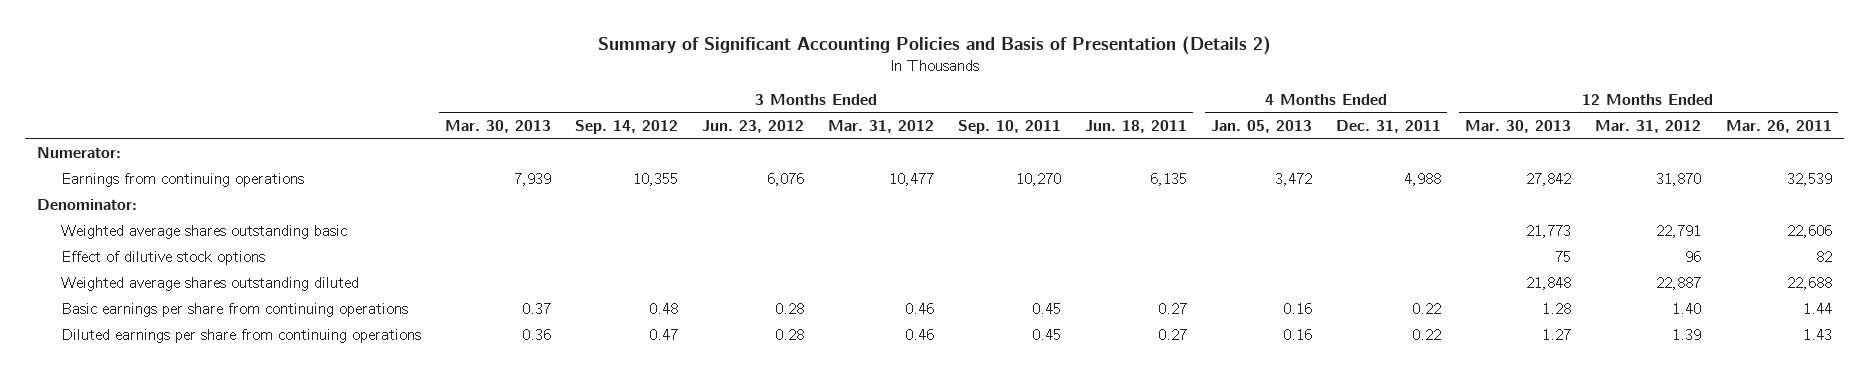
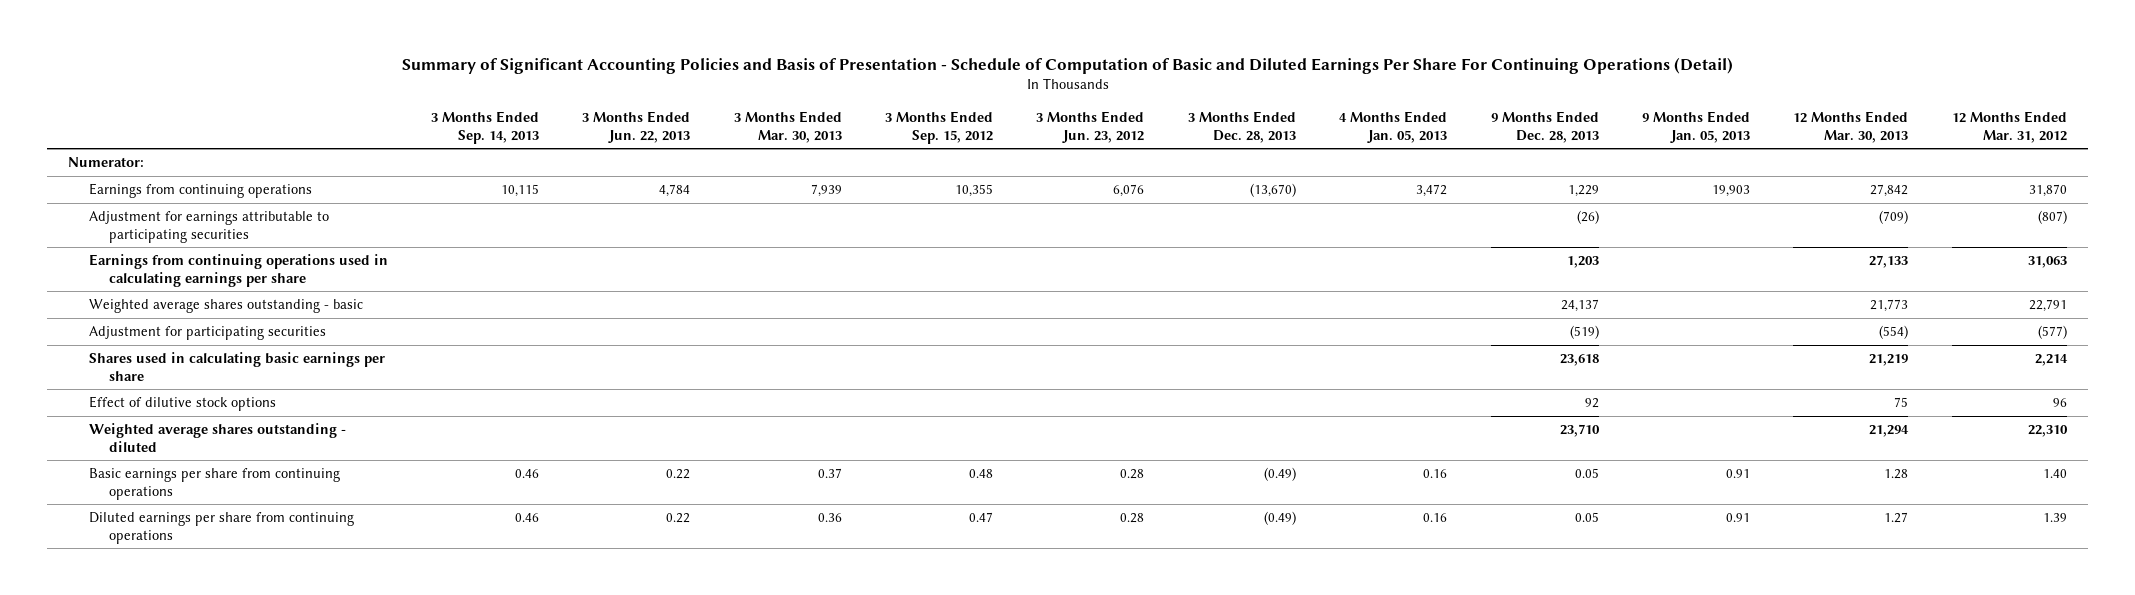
- Summary of Significant Accounting Policies and Basis of Presentation (Details 2)
+ Summary of Significant Accounting Policies and Basis of Presentation - Schedule of Computation of Basic and Diluted Earnings Per Share For Continuing Operations (Detail)
- | 3 Months Ended Mar. 30, 2013 | 3 Months Ended Sep. 14, 2012 | 3 Months Ended Jun. 23, 2012 | 3 Months Ended Mar. 31, 2012 | 3 Months Ended Sep. 10, 2011 | 3 Months Ended Jun. 18, 2011 | 4 Months Ended Jan. 05, 2013 | 4 Months Ended Dec. 31, 2011 | 12 Months Ended Mar. 30, 2013 | 12 Months Ended Mar. 31, 2012 | 12 Months Ended Mar. 26, 2011
+ | 3 Months Ended Sep. 14, 2013 | 3 Months Ended Jun. 22, 2013 | 3 Months Ended Mar. 30, 2013 | 3 Months Ended Sep. 15, 2012 | 3 Months Ended Jun. 23, 2012 | 3 Months Ended Dec. 28, 2013 | 4 Months Ended Jan. 05, 2013 | 9 Months Ended Dec. 28, 2013 | 9 Months Ended Jan. 05, 2013 | 12 Months Ended Mar. 30, 2013 | 12 Months Ended Mar. 31, 2012
- Denominator:
- Weighted average shares outstanding basic | | | | | | | | | 21,773 | 22,791 | 22,606
+ Adjustment for earnings attributable to participating securities | | | | | | | | (26) | | (709) | (807)
+ Earnings from continuing operations used in calculating earnings per share | | | | | | | | 1,203 | | 27,133 | 31,063
+ Weighted average shares outstanding - basic | | | | | | | | 24,137 | | 21,773 | 22,791
+ Adjustment for participating securities | | | | | | | | (519) | | (554) | (577)
+ Shares used in calculating basic earnings per share | | | | | | | | 23,618 | | 21,219 | 2,214
- Weighted average shares outstanding diluted | | | | | | | | | 21,848 | 22,887 | 22,688
+ Weighted average shares outstanding - diluted | | | | | | | | 23,710 | | 21,294 | 22,310

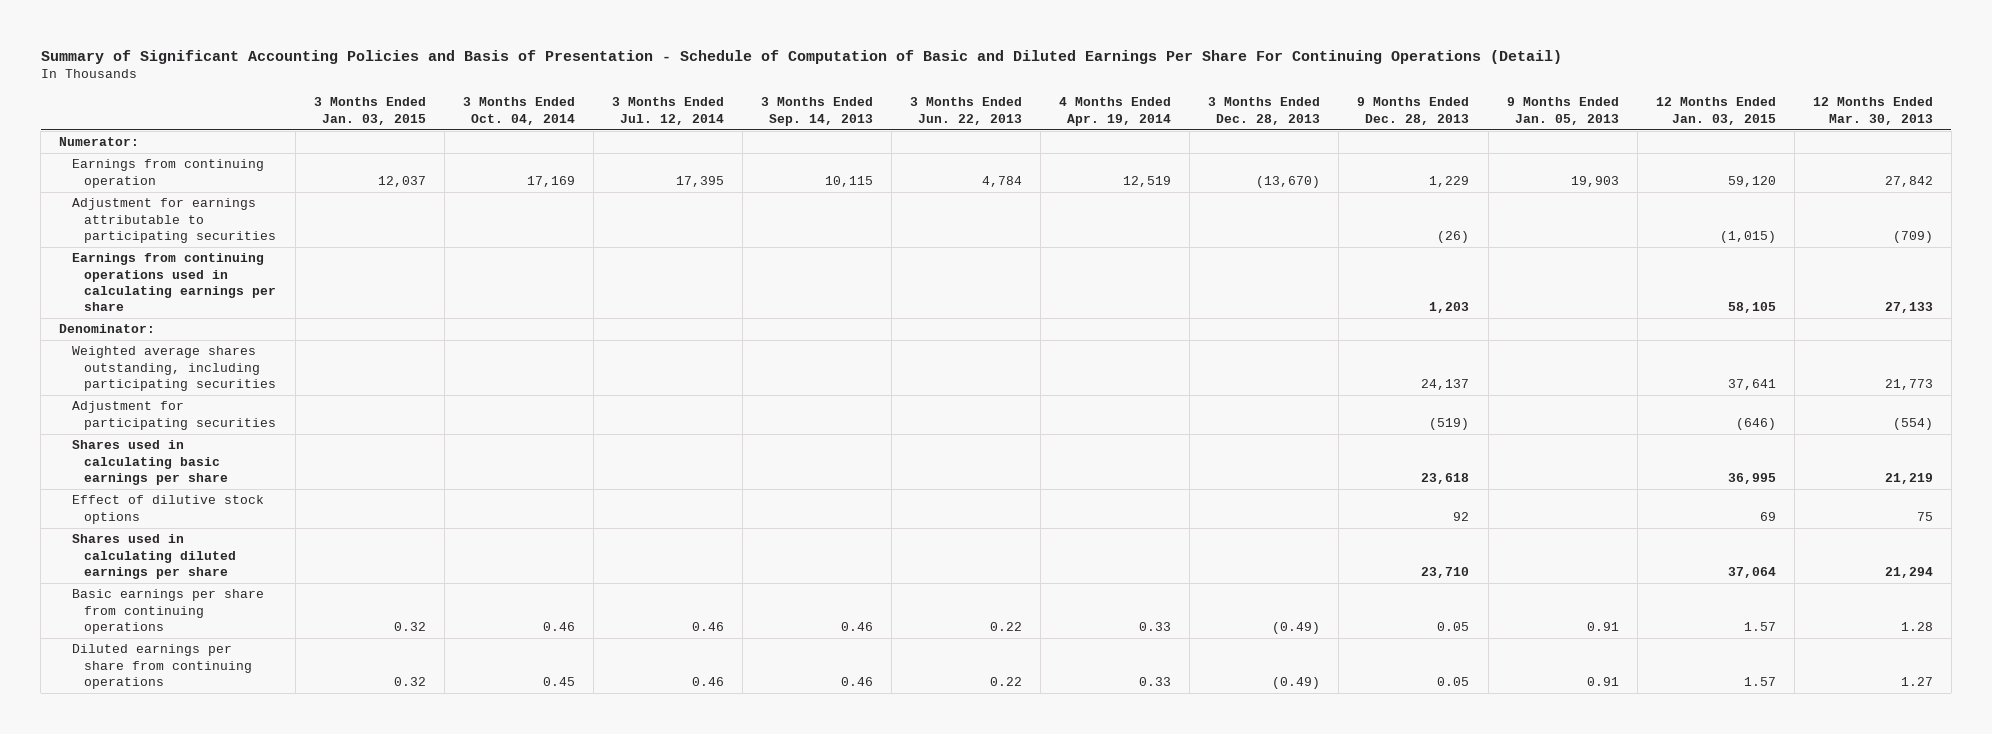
- | 3 Months Ended Sep. 14, 2013 | 3 Months Ended Jun. 22, 2013 | 3 Months Ended Mar. 30, 2013 | 3 Months Ended Sep. 15, 2012 | 3 Months Ended Jun. 23, 2012 | 3 Months Ended Dec. 28, 2013 | 4 Months Ended Jan. 05, 2013 | 9 Months Ended Dec. 28, 2013 | 9 Months Ended Jan. 05, 2013 | 12 Months Ended Mar. 30, 2013 | 12 Months Ended Mar. 31, 2012
+ | 3 Months Ended Jan. 03, 2015 | 3 Months Ended Oct. 04, 2014 | 3 Months Ended Jul. 12, 2014 | 3 Months Ended Sep. 14, 2013 | 3 Months Ended Jun. 22, 2013 | 4 Months Ended Apr. 19, 2014 | 3 Months Ended Dec. 28, 2013 | 9 Months Ended Dec. 28, 2013 | 9 Months Ended Jan. 05, 2013 | 12 Months Ended Jan. 03, 2015 | 12 Months Ended Mar. 30, 2013
- Earnings from continuing operations | 10,115 | 4,784 | 7,939 | 10,355 | 6,076 | (13,670) | 3,472 | 1,229 | 19,903 | 27,842 | 31,870
+ Earnings from continuing operation | 12,037 | 17,169 | 17,395 | 10,115 | 4,784 | 12,519 | (13,670) | 1,229 | 19,903 | 59,120 | 27,842
- Weighted average shares outstanding - basic | | | | | | | | 24,137 | | 21,773 | 22,791
+ Denominator:
+ Weighted average shares outstanding, including participating securities | | | | | | | | 24,137 | | 37,641 | 21,773
- Weighted average shares outstanding - diluted | | | | | | | | 23,710 | | 21,294 | 22,310
+ Shares used in calculating diluted earnings per share | | | | | | | | 23,710 | | 37,064 | 21,294

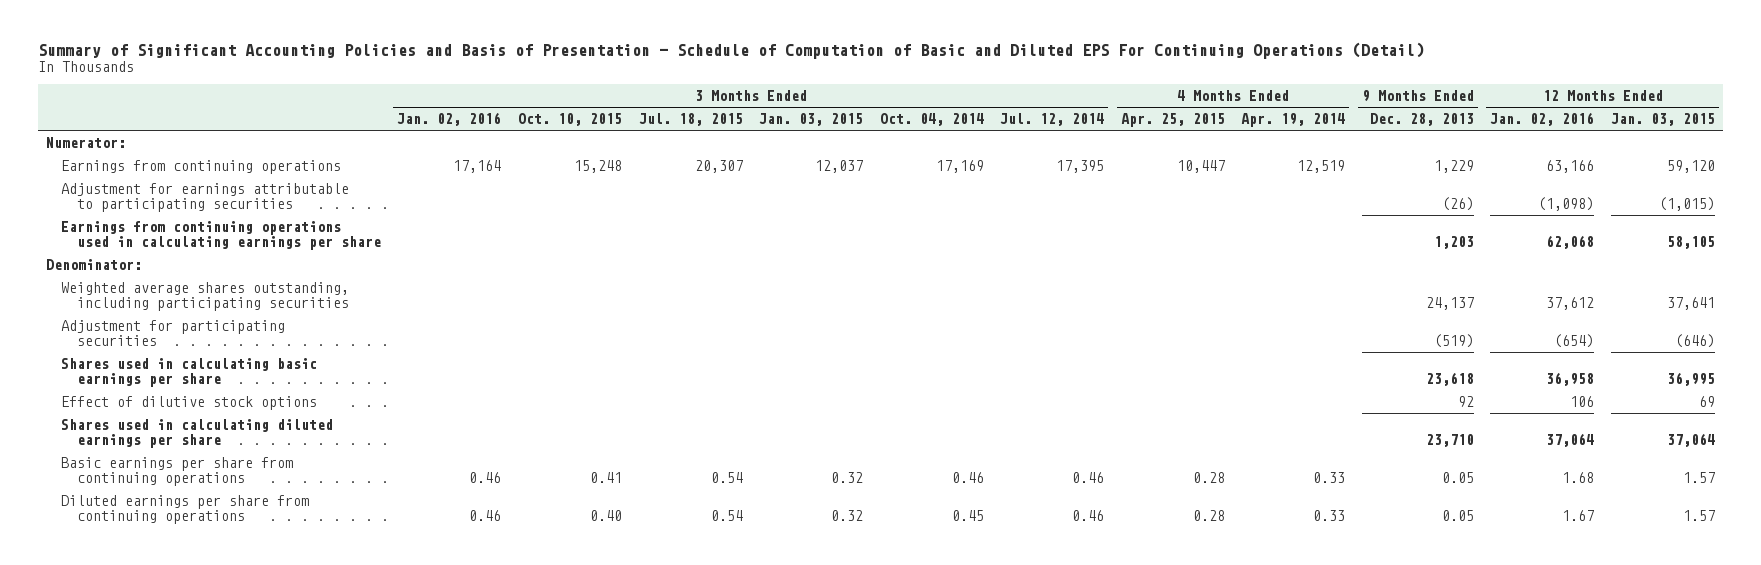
- Summary of Significant Accounting Policies and Basis of Presentation - Schedule of Computation of Basic and Diluted Earnings Per Share For Continuing Operations (Detail)
+ Summary of Significant Accounting Policies and Basis of Presentation - Schedule of Computation of Basic and Diluted EPS For Continuing Operations (Detail)
- | 3 Months Ended Jan. 03, 2015 | 3 Months Ended Oct. 04, 2014 | 3 Months Ended Jul. 12, 2014 | 3 Months Ended Sep. 14, 2013 | 3 Months Ended Jun. 22, 2013 | 4 Months Ended Apr. 19, 2014 | 3 Months Ended Dec. 28, 2013 | 9 Months Ended Dec. 28, 2013 | 9 Months Ended Jan. 05, 2013 | 12 Months Ended Jan. 03, 2015 | 12 Months Ended Mar. 30, 2013
+ | 3 Months Ended Jan. 02, 2016 | 3 Months Ended Oct. 10, 2015 | 3 Months Ended Jul. 18, 2015 | 3 Months Ended Jan. 03, 2015 | 3 Months Ended Oct. 04, 2014 | 3 Months Ended Jul. 12, 2014 | 4 Months Ended Apr. 25, 2015 | 4 Months Ended Apr. 19, 2014 | 9 Months Ended Dec. 28, 2013 | 12 Months Ended Jan. 02, 2016 | 12 Months Ended Jan. 03, 2015
- Earnings from continuing operation | 12,037 | 17,169 | 17,395 | 10,115 | 4,784 | 12,519 | (13,670) | 1,229 | 19,903 | 59,120 | 27,842
+ Earnings from continuing operations | 17,164 | 15,248 | 20,307 | 12,037 | 17,169 | 17,395 | 10,447 | 12,519 | 1,229 | 63,166 | 59,120

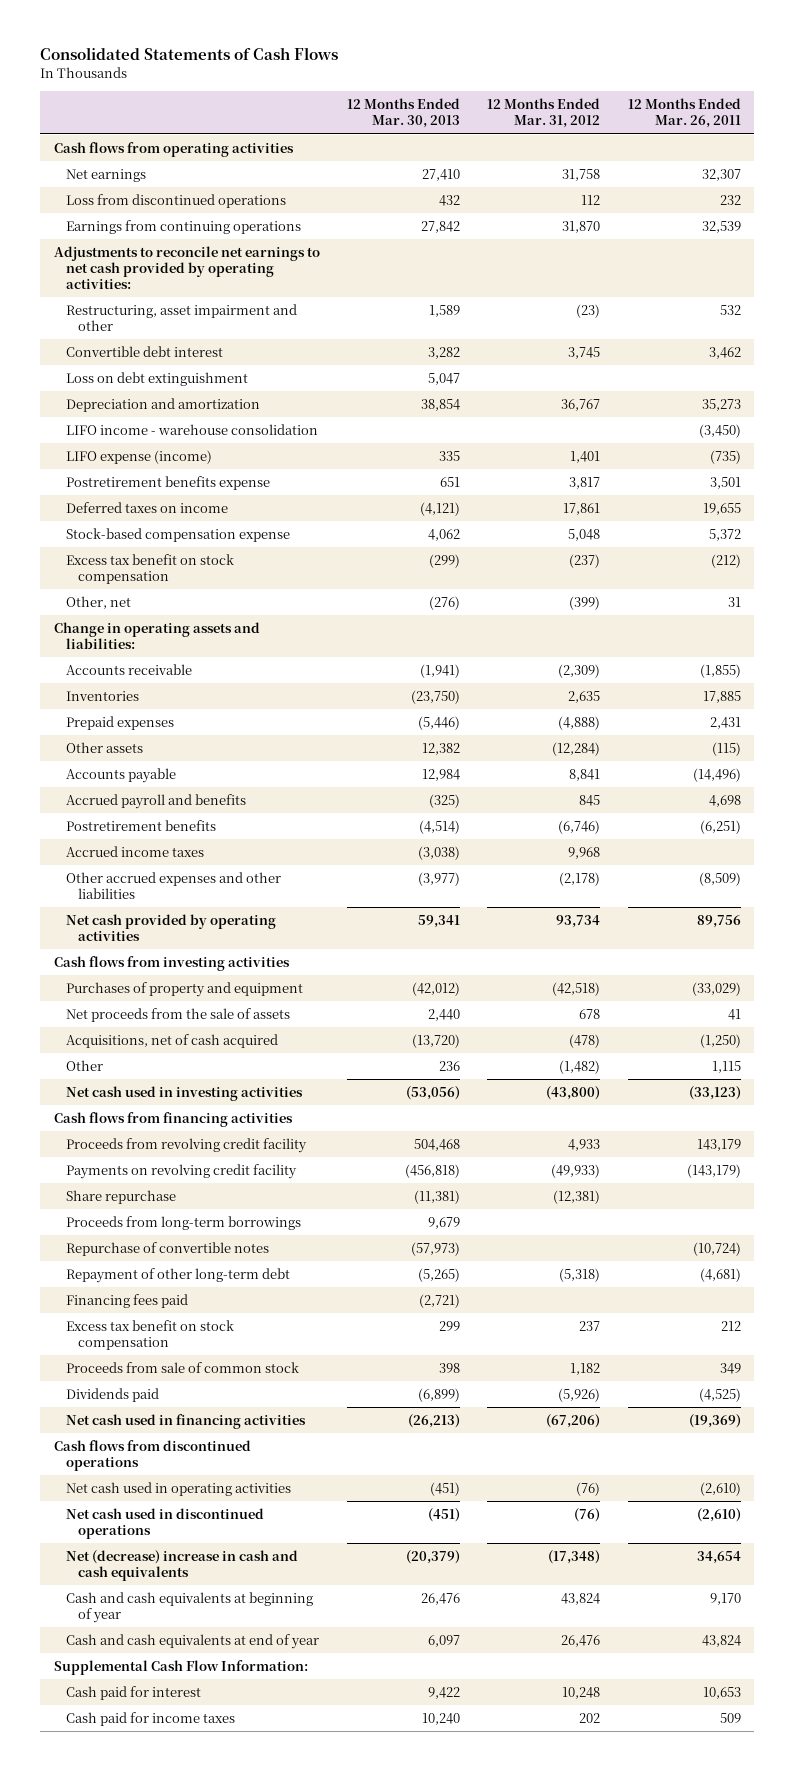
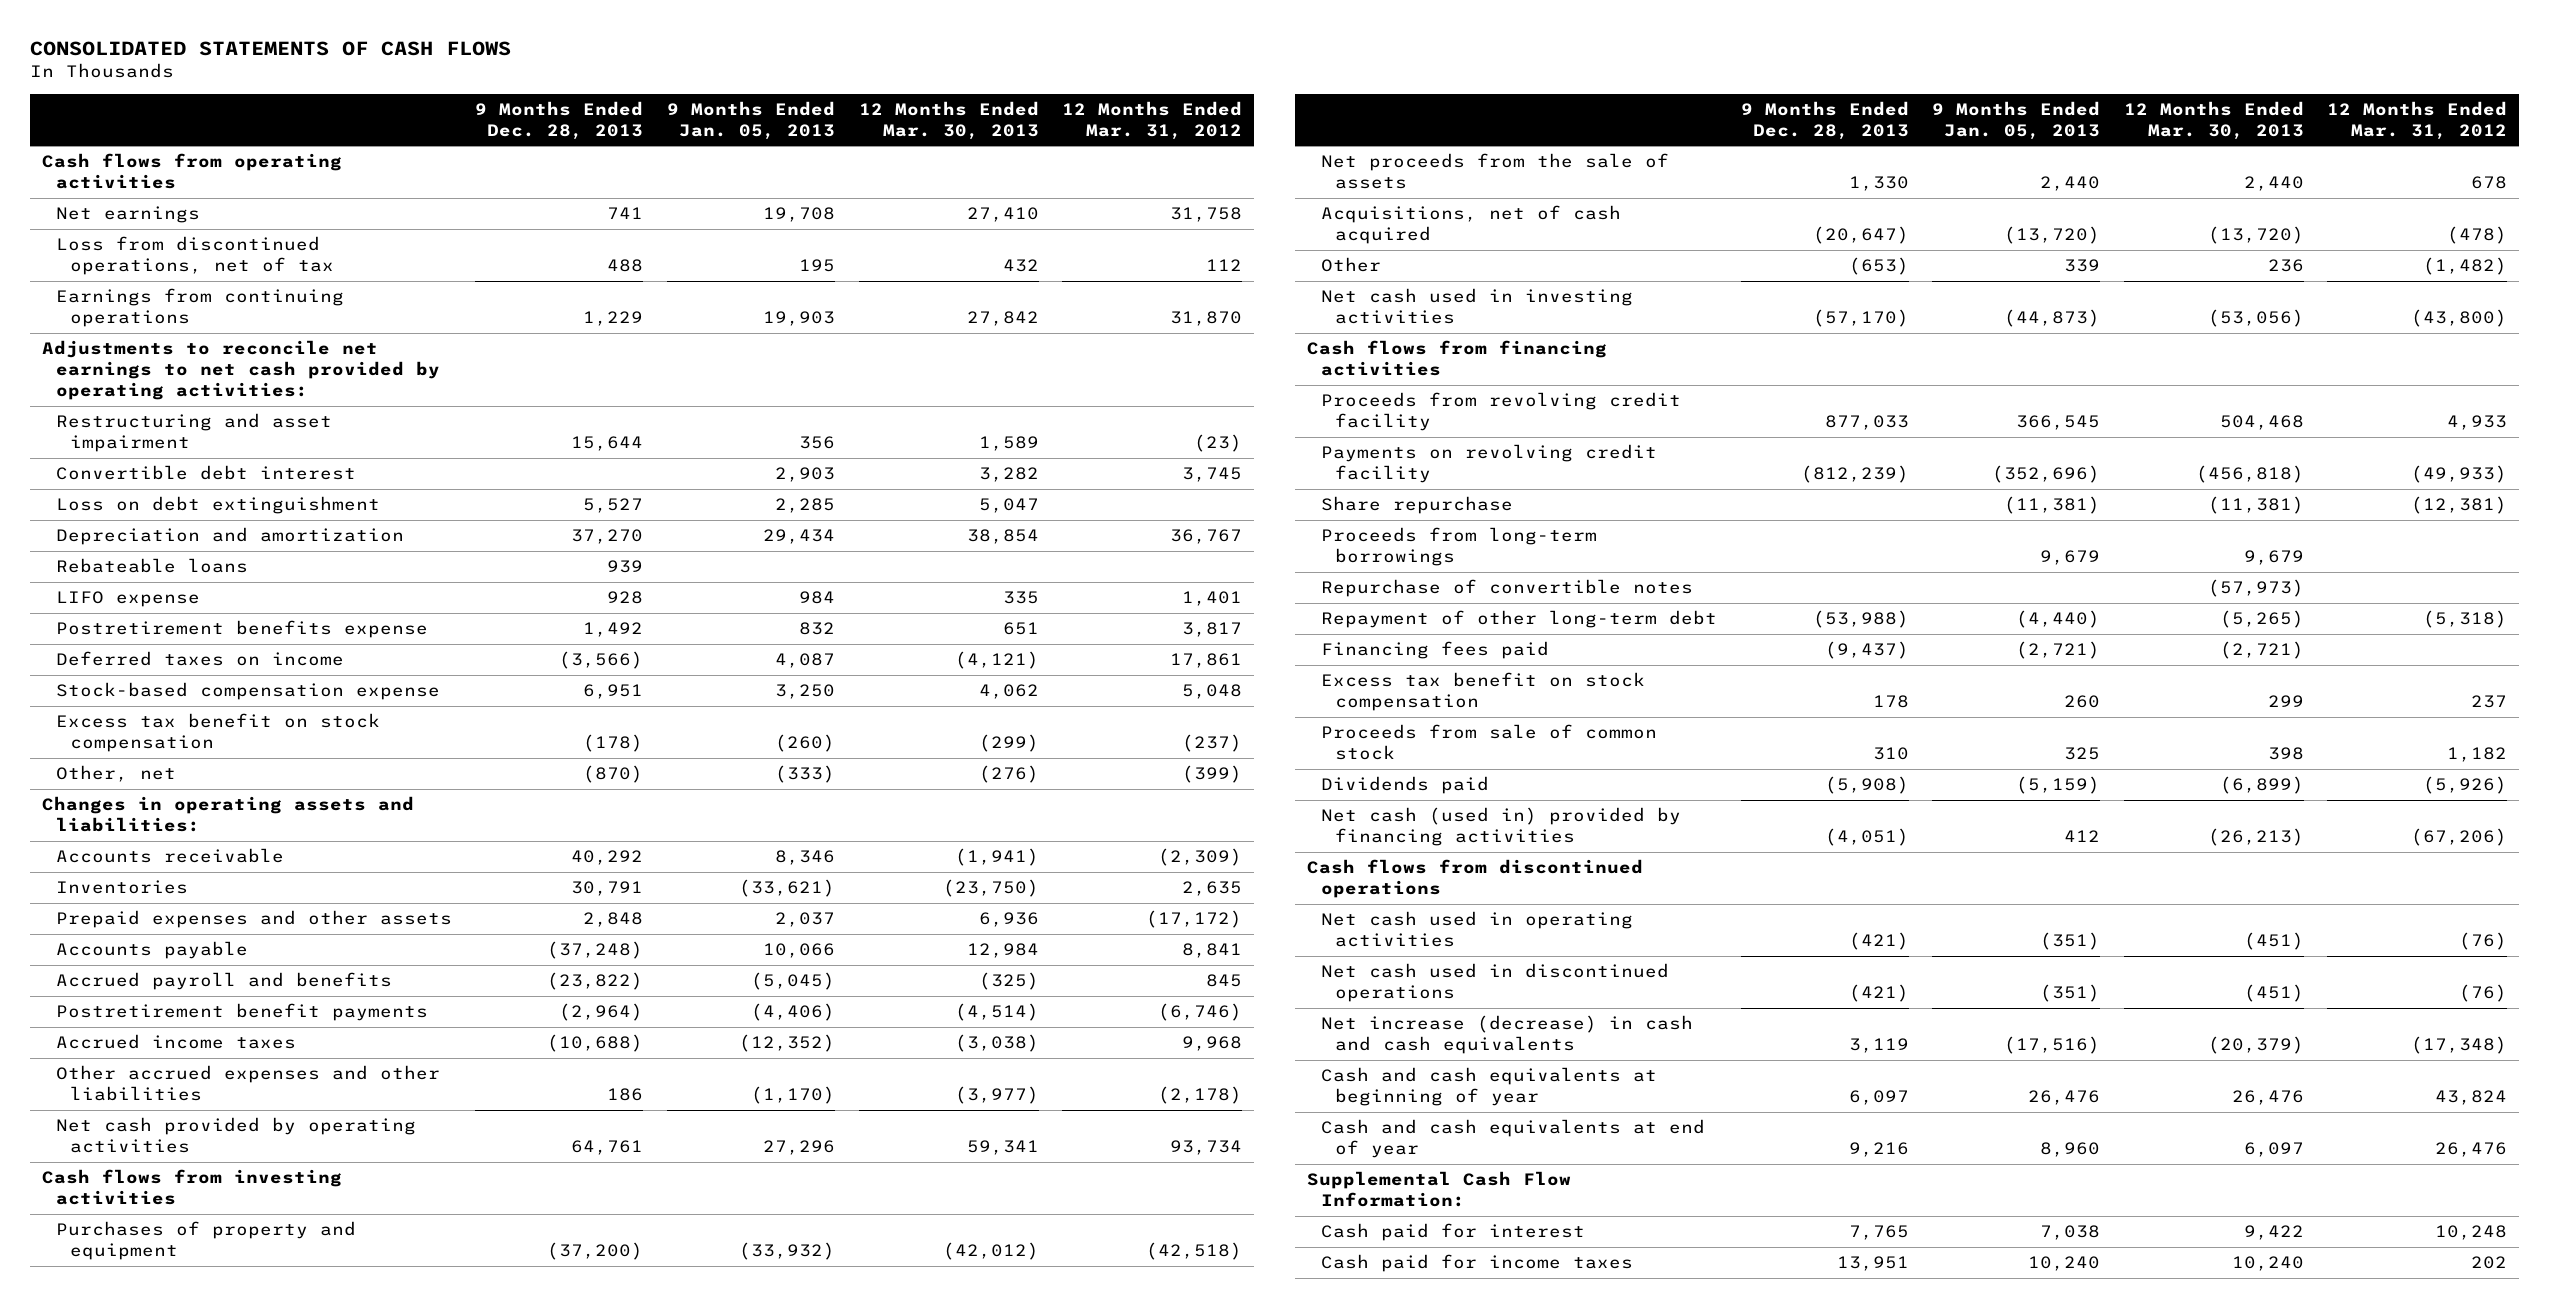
- Consolidated Statements of Cash Flows
+ CONSOLIDATED STATEMENTS OF CASH FLOWS
- | 12 Months Ended Mar. 30, 2013 | 12 Months Ended Mar. 31, 2012 | 12 Months Ended Mar. 26, 2011
+ | 9 Months Ended Dec. 28, 2013 | 9 Months Ended Jan. 05, 2013 | 12 Months Ended Mar. 30, 2013 | 12 Months Ended Mar. 31, 2012
- Loss from discontinued operations | 432 | 112 | 232
+ Loss from discontinued operations, net of tax | 488 | 195 | 432 | 112
- Restructuring, asset impairment and other | 1,589 | (23) | 532
+ Restructuring and asset impairment | 15,644 | 356 | 1,589 | (23)
- LIFO income - warehouse consolidation | | | (3,450)
- LIFO expense (income) | 335 | 1,401 | (735)
+ Rebateable loans | 939 | | |
+ LIFO expense | 928 | 984 | 335 | 1,401
- Change in operating assets and liabilities:
+ Changes in operating assets and liabilities:
- Prepaid expenses | (5,446) | (4,888) | 2,431
- Other assets | 12,382 | (12,284) | (115)
+ Prepaid expenses and other assets | 2,848 | 2,037 | 6,936 | (17,172)
- Postretirement benefits | (4,514) | (6,746) | (6,251)
+ Postretirement benefit payments | (2,964) | (4,406) | (4,514) | (6,746)
- Net cash used in financing activities | (26,213) | (67,206) | (19,369)
+ Net cash (used in) provided by financing activities | (4,051) | 412 | (26,213) | (67,206)
- Net (decrease) increase in cash and cash equivalents | (20,379) | (17,348) | 34,654
+ Net increase (decrease) in cash and cash equivalents | 3,119 | (17,516) | (20,379) | (17,348)

